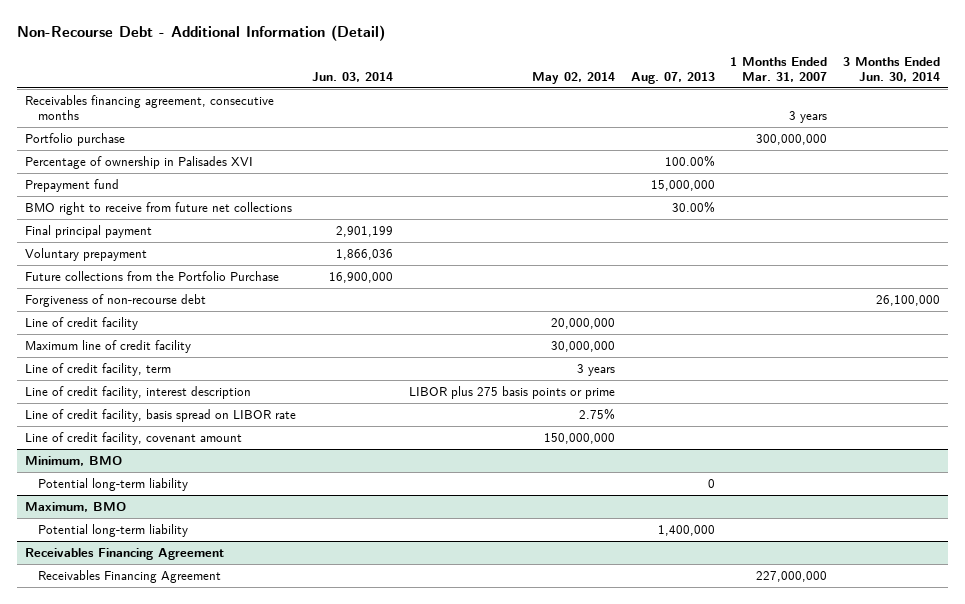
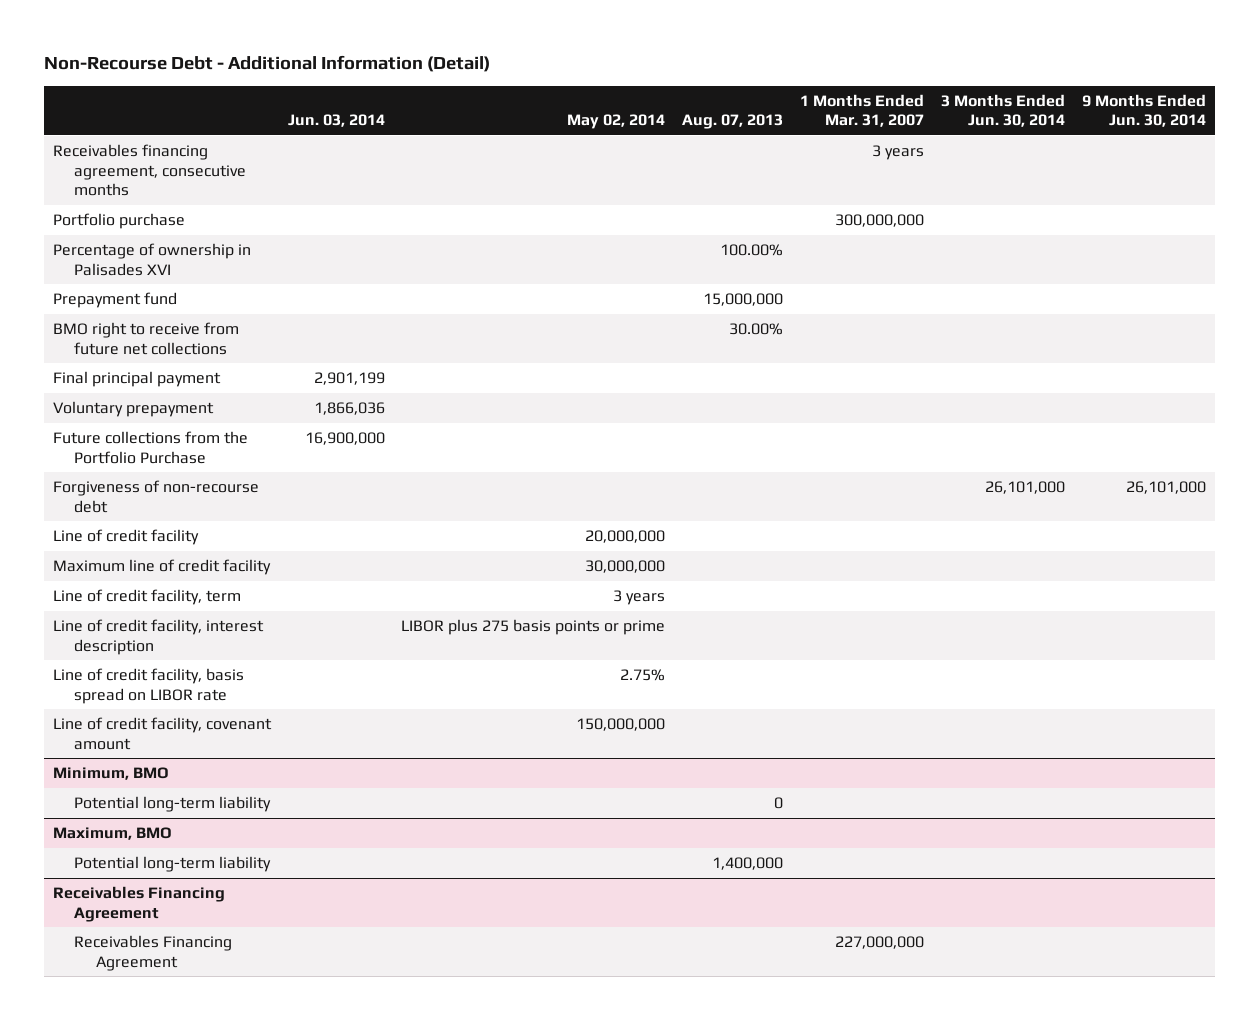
- | Jun. 03, 2014 | May 02, 2014 | Aug. 07, 2013 | 1 Months Ended Mar. 31, 2007 | 3 Months Ended Jun. 30, 2014
+ | Jun. 03, 2014 | May 02, 2014 | Aug. 07, 2013 | 1 Months Ended Mar. 31, 2007 | 3 Months Ended Jun. 30, 2014 | 9 Months Ended Jun. 30, 2014
- Forgiveness of non-recourse debt | | | | | 26,100,000
+ Forgiveness of non-recourse debt | | | | | 26,101,000 | 26,101,000

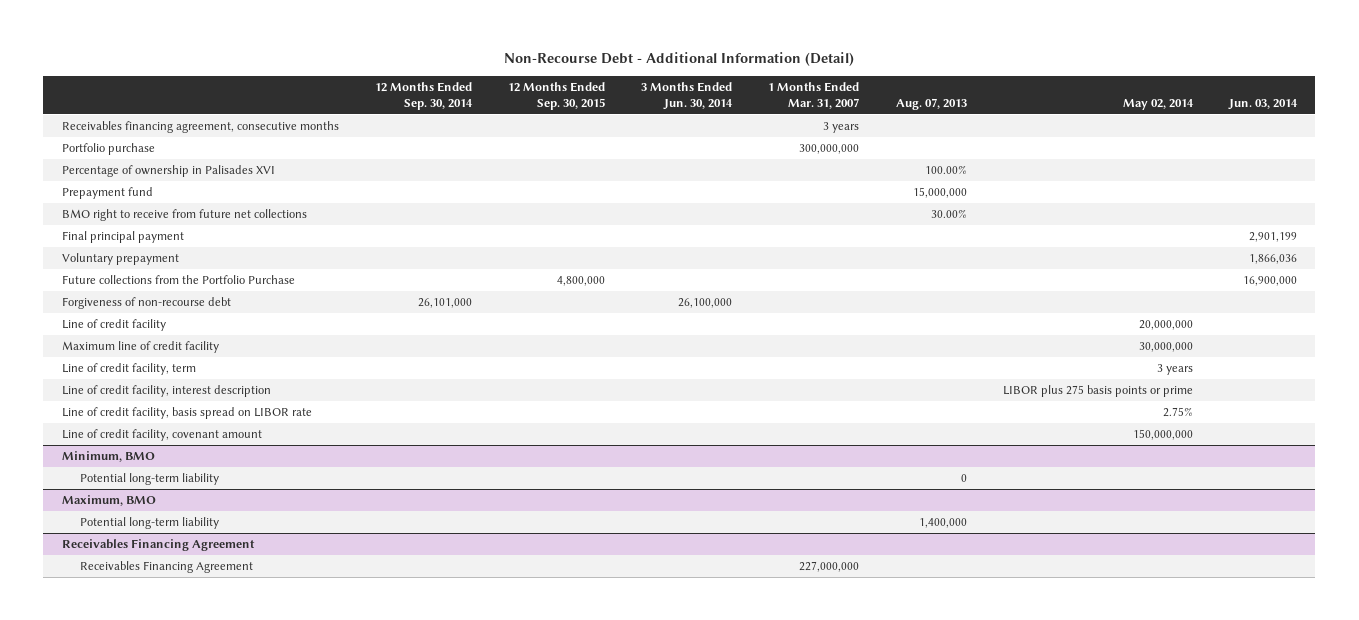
- | Jun. 03, 2014 | May 02, 2014 | Aug. 07, 2013 | 1 Months Ended Mar. 31, 2007 | 3 Months Ended Jun. 30, 2014 | 9 Months Ended Jun. 30, 2014
+ | 12 Months Ended Sep. 30, 2014 | 12 Months Ended Sep. 30, 2015 | 3 Months Ended Jun. 30, 2014 | 1 Months Ended Mar. 31, 2007 | Aug. 07, 2013 | May 02, 2014 | Jun. 03, 2014
- Forgiveness of non-recourse debt | | | | | 26,101,000 | 26,101,000
+ Forgiveness of non-recourse debt | 26,101,000 | | 26,100,000 | | | |

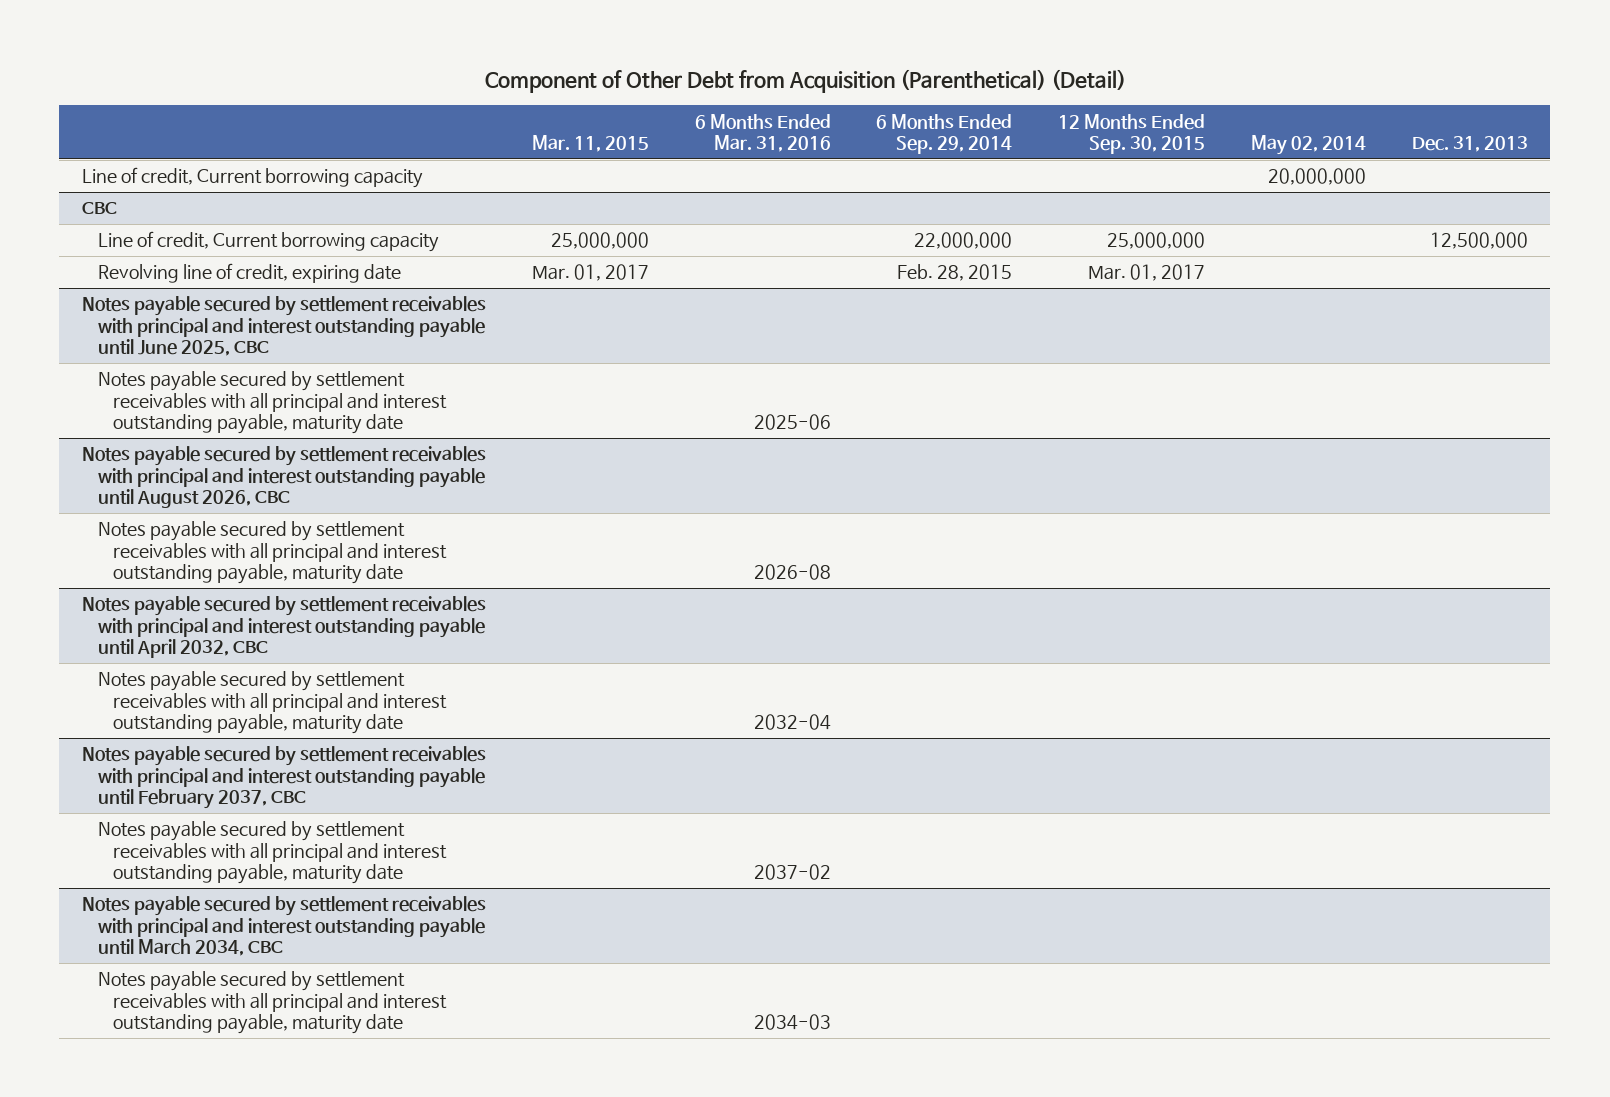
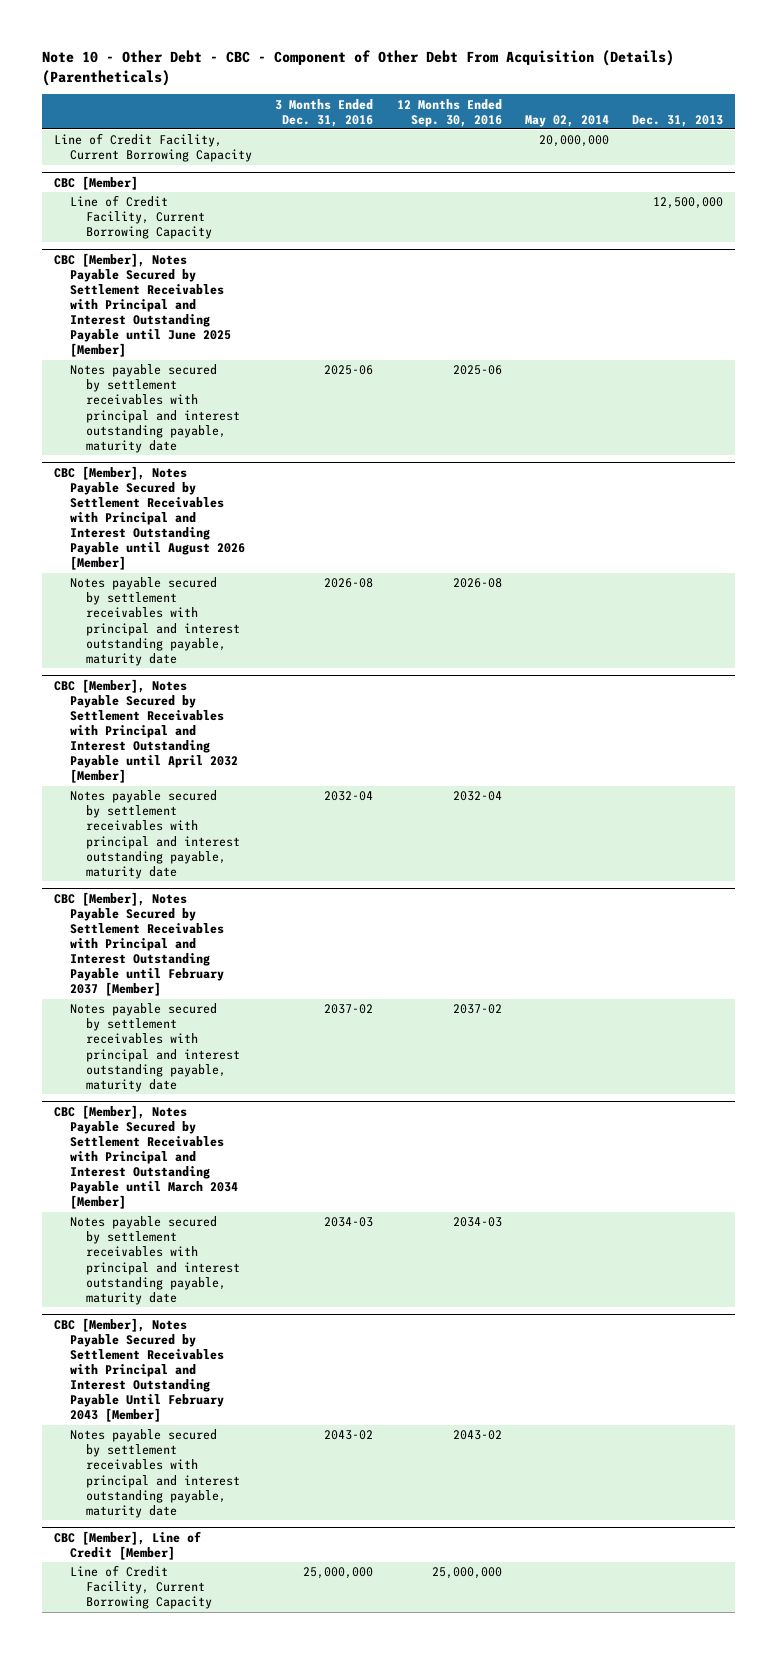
- Component of Other Debt from Acquisition (Parenthetical) (Detail)
+ Note 10 - Other Debt - CBC - Component of Other Debt From Acquisition (Details) (Parentheticals)
- | Mar. 11, 2015 | 6 Months Ended Mar. 31, 2016 | 6 Months Ended Sep. 29, 2014 | 12 Months Ended Sep. 30, 2015 | May 02, 2014 | Dec. 31, 2013
+ | 3 Months Ended Dec. 31, 2016 | 12 Months Ended Sep. 30, 2016 | May 02, 2014 | Dec. 31, 2013
- Line of credit, Current borrowing capacity | | | | | 20,000,000 |
- CBC
- Line of credit, Current borrowing capacity | 25,000,000 | | 22,000,000 | 25,000,000 | | 12,500,000
- Revolving line of credit, expiring date | Mar. 01, 2017 | | Feb. 28, 2015 | Mar. 01, 2017 | |
- Notes payable secured by settlement receivables with principal and interest outstanding payable until June 2025, CBC
- Notes payable secured by settlement receivables with all principal and interest outstanding payable, maturity date | | 2025-06 | | | |
- Notes payable secured by settlement receivables with principal and interest outstanding payable until August 2026, CBC
- Notes payable secured by settlement receivables with all principal and interest outstanding payable, maturity date | | 2026-08 | | | |
- Notes payable secured by settlement receivables with principal and interest outstanding payable until April 2032, CBC
- Notes payable secured by settlement receivables with all principal and interest outstanding payable, maturity date | | 2032-04 | | | |
- Notes payable secured by settlement receivables with principal and interest outstanding payable until February 2037, CBC
- Notes payable secured by settlement receivables with all principal and interest outstanding payable, maturity date | | 2037-02 | | | |
- Notes payable secured by settlement receivables with principal and interest outstanding payable until March 2034, CBC
- Notes payable secured by settlement receivables with all principal and interest outstanding payable, maturity date | | 2034-03 | | | |
+ Line of Credit Facility, Current Borrowing Capacity | | | 20,000,000 |
+ CBC [Member]
+ Line of Credit Facility, Current Borrowing Capacity | | | | 12,500,000
+ CBC [Member], Notes Payable Secured by Settlement Receivables with Principal and Interest Outstanding Payable until June 2025 [Member]
+ Notes payable secured by settlement receivables with principal and interest outstanding payable, maturity date | 2025-06 | 2025-06 | |
+ CBC [Member], Notes Payable Secured by Settlement Receivables with Principal and Interest Outstanding Payable until August 2026 [Member]
+ Notes payable secured by settlement receivables with principal and interest outstanding payable, maturity date | 2026-08 | 2026-08 | |
+ CBC [Member], Notes Payable Secured by Settlement Receivables with Principal and Interest Outstanding Payable until April 2032 [Member]
+ Notes payable secured by settlement receivables with principal and interest outstanding payable, maturity date | 2032-04 | 2032-04 | |
+ CBC [Member], Notes Payable Secured by Settlement Receivables with Principal and Interest Outstanding Payable until February 2037 [Member]
+ Notes payable secured by settlement receivables with principal and interest outstanding payable, maturity date | 2037-02 | 2037-02 | |
+ CBC [Member], Notes Payable Secured by Settlement Receivables with Principal and Interest Outstanding Payable until March 2034 [Member]
+ Notes payable secured by settlement receivables with principal and interest outstanding payable, maturity date | 2034-03 | 2034-03 | |
+ CBC [Member], Notes Payable Secured by Settlement Receivables with Principal and Interest Outstanding Payable Until February 2043 [Member]
+ Notes payable secured by settlement receivables with principal and interest outstanding payable, maturity date | 2043-02 | 2043-02 | |
+ CBC [Member], Line of Credit [Member]
+ Line of Credit Facility, Current Borrowing Capacity | 25,000,000 | 25,000,000 | |

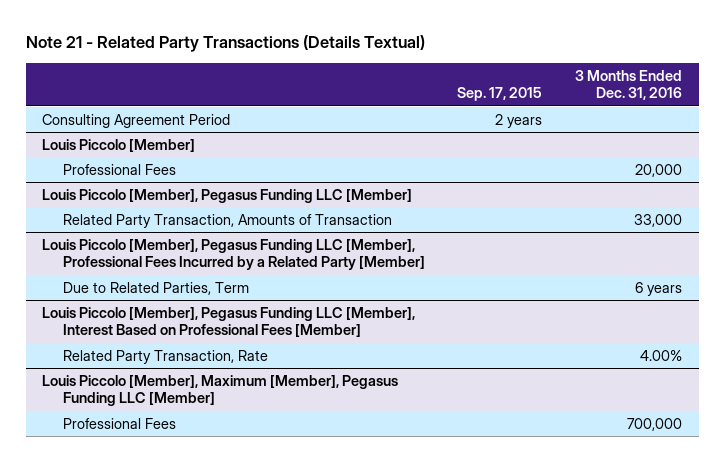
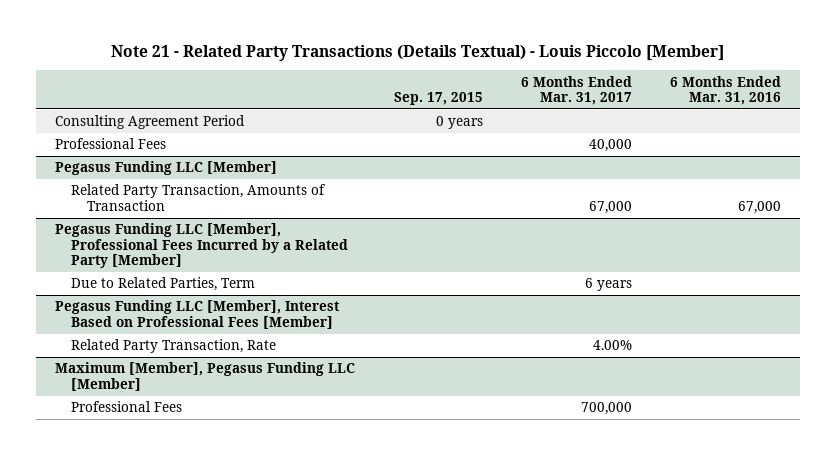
- Note 21 - Related Party Transactions (Details Textual)
+ Note 21 - Related Party Transactions (Details Textual) - Louis Piccolo [Member]
- | Sep. 17, 2015 | 3 Months Ended Dec. 31, 2016
+ | Sep. 17, 2015 | 6 Months Ended Mar. 31, 2017 | 6 Months Ended Mar. 31, 2016
- Consulting Agreement Period | 2 years |
- Louis Piccolo [Member]
- Professional Fees | | 20,000
- Louis Piccolo [Member], Pegasus Funding LLC [Member]
- Related Party Transaction, Amounts of Transaction | | 33,000
- Louis Piccolo [Member], Pegasus Funding LLC [Member], Professional Fees Incurred by a Related Party [Member]
+ Consulting Agreement Period | 0 years | |
+ Professional Fees | | 40,000 |
+ Pegasus Funding LLC [Member]
+ Related Party Transaction, Amounts of Transaction | | 67,000 | 67,000
+ Pegasus Funding LLC [Member], Professional Fees Incurred by a Related Party [Member]
- Louis Piccolo [Member], Pegasus Funding LLC [Member], Interest Based on Professional Fees [Member]
+ Pegasus Funding LLC [Member], Interest Based on Professional Fees [Member]
- Louis Piccolo [Member], Maximum [Member], Pegasus Funding LLC [Member]
+ Maximum [Member], Pegasus Funding LLC [Member]

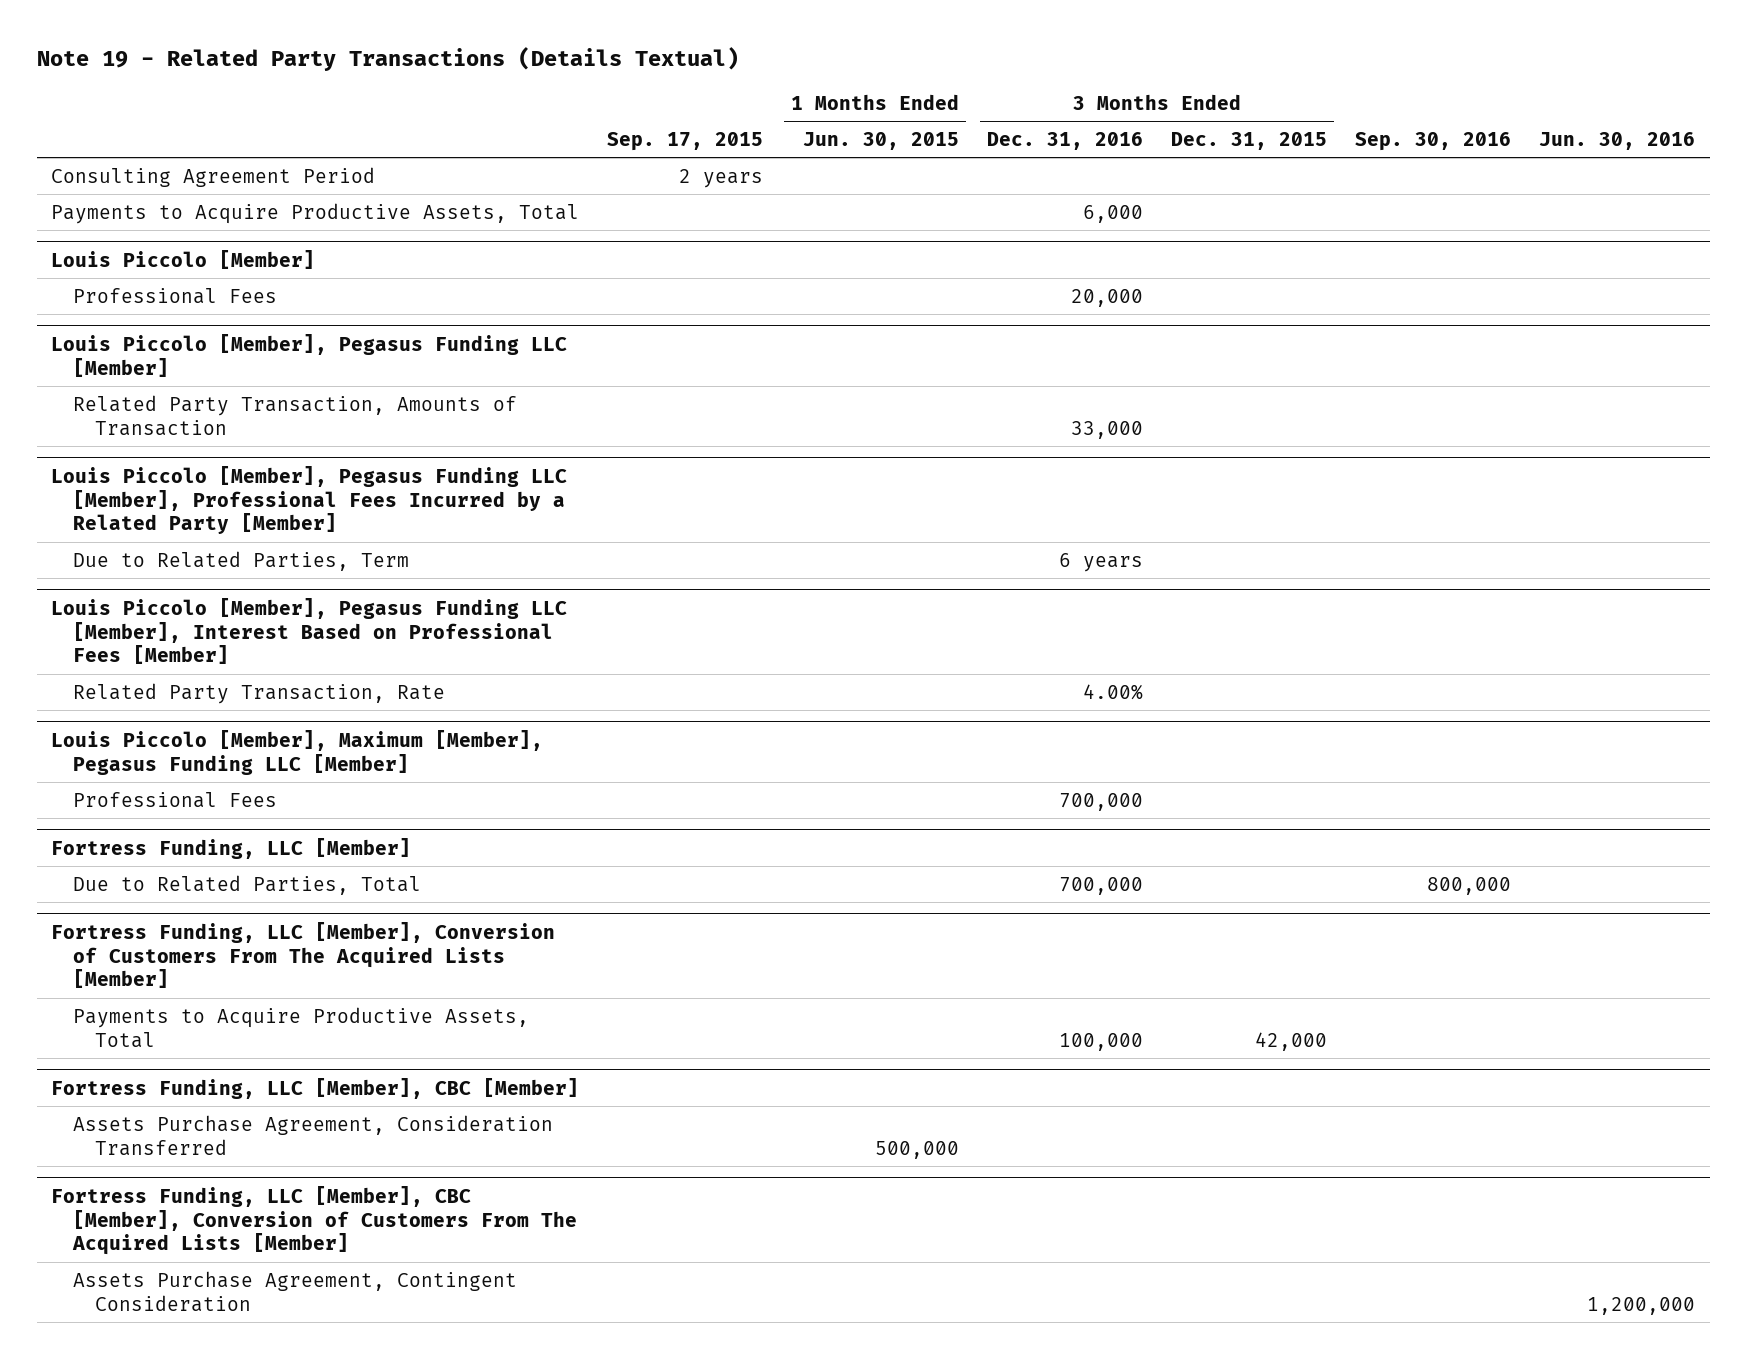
- Note 21 - Related Party Transactions (Details Textual) - Louis Piccolo [Member]
+ Note 19 - Related Party Transactions (Details Textual)
- | Sep. 17, 2015 | 6 Months Ended Mar. 31, 2017 | 6 Months Ended Mar. 31, 2016
+ | Sep. 17, 2015 | 1 Months Ended Jun. 30, 2015 | 3 Months Ended Dec. 31, 2016 | 3 Months Ended Dec. 31, 2015 | Sep. 30, 2016 | Jun. 30, 2016
- Consulting Agreement Period | 0 years | |
- Professional Fees | | 40,000 |
- Pegasus Funding LLC [Member]
- Related Party Transaction, Amounts of Transaction | | 67,000 | 67,000
- Pegasus Funding LLC [Member], Professional Fees Incurred by a Related Party [Member]
+ Consulting Agreement Period | 2 years | | | | |
+ Payments to Acquire Productive Assets, Total | | | 6,000 | | |
+ Louis Piccolo [Member]
+ Professional Fees | | | 20,000 | | |
+ Louis Piccolo [Member], Pegasus Funding LLC [Member]
+ Related Party Transaction, Amounts of Transaction | | | 33,000 | | |
+ Louis Piccolo [Member], Pegasus Funding LLC [Member], Professional Fees Incurred by a Related Party [Member]
- Pegasus Funding LLC [Member], Interest Based on Professional Fees [Member]
+ Louis Piccolo [Member], Pegasus Funding LLC [Member], Interest Based on Professional Fees [Member]
- Maximum [Member], Pegasus Funding LLC [Member]
+ Louis Piccolo [Member], Maximum [Member], Pegasus Funding LLC [Member]
+ Fortress Funding, LLC [Member]
+ Due to Related Parties, Total | | | 700,000 | | 800,000 |
+ Fortress Funding, LLC [Member], Conversion of Customers From The Acquired Lists [Member]
+ Payments to Acquire Productive Assets, Total | | | 100,000 | 42,000 | |
+ Fortress Funding, LLC [Member], CBC [Member]
+ Assets Purchase Agreement, Consideration Transferred | | 500,000 | | | |
+ Fortress Funding, LLC [Member], CBC [Member], Conversion of Customers From The Acquired Lists [Member]
+ Assets Purchase Agreement, Contingent Consideration | | | | | | 1,200,000

